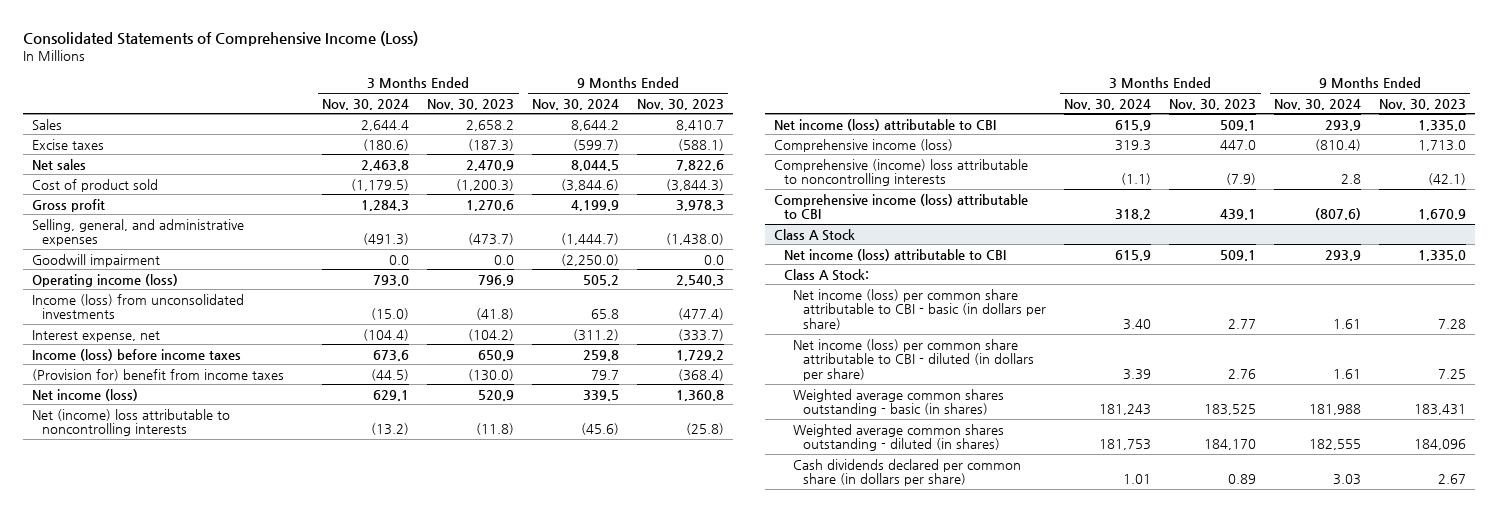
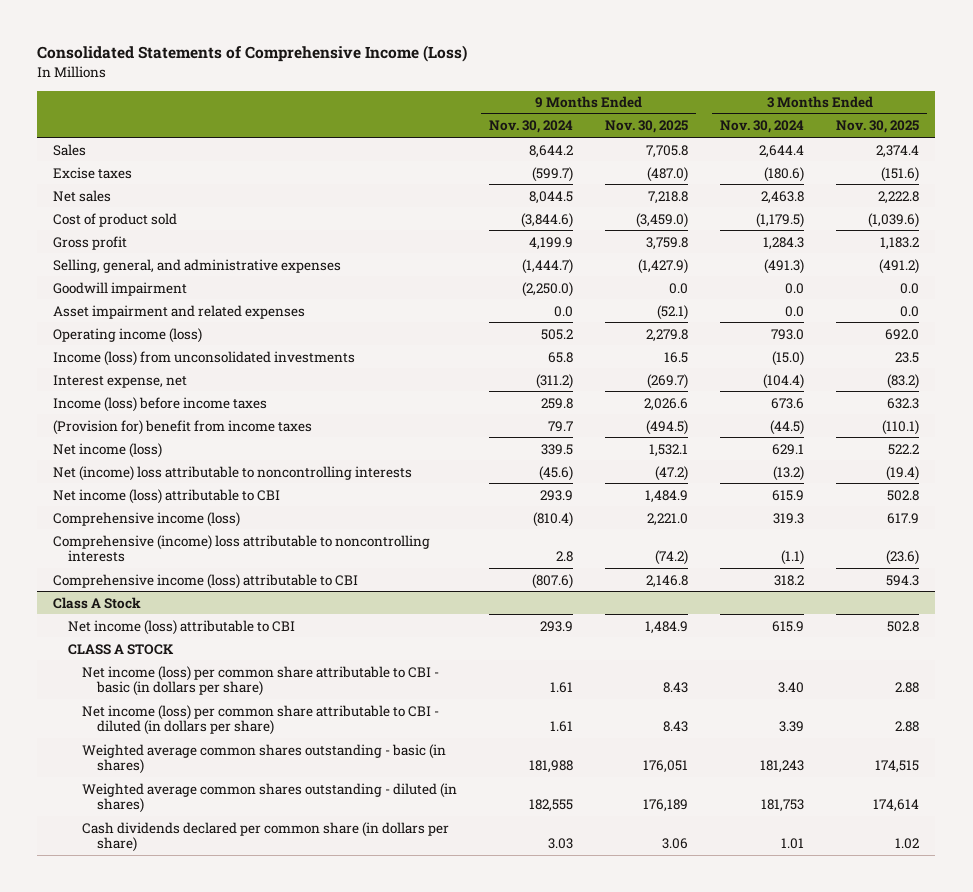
- | 3 Months Ended Nov. 30, 2024 | 3 Months Ended Nov. 30, 2023 | 9 Months Ended Nov. 30, 2024 | 9 Months Ended Nov. 30, 2023
+ | 9 Months Ended Nov. 30, 2024 | 9 Months Ended Nov. 30, 2025 | 3 Months Ended Nov. 30, 2024 | 3 Months Ended Nov. 30, 2025
+ Asset impairment and related expenses | 0.0 | (52.1) | 0.0 | 0.0
@ Class A Stock
- Class A Stock:
+ CLASS A STOCK

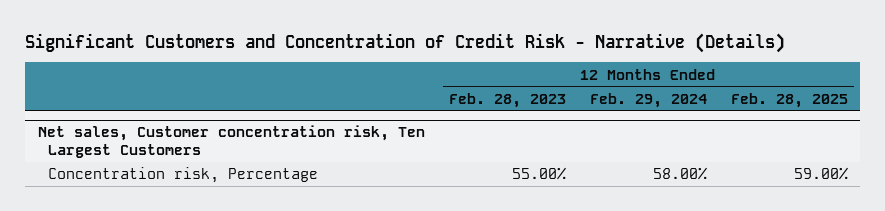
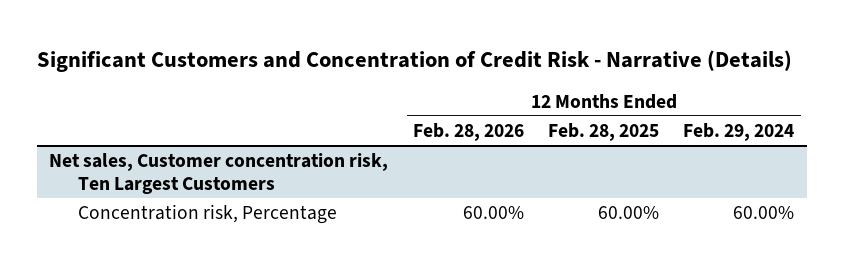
- | 12 Months Ended Feb. 28, 2023 | 12 Months Ended Feb. 29, 2024 | 12 Months Ended Feb. 28, 2025
+ | 12 Months Ended Feb. 28, 2026 | 12 Months Ended Feb. 28, 2025 | 12 Months Ended Feb. 29, 2024
@ Net sales, Customer concentration risk, Ten Largest Customers
- Concentration risk, Percentage | 55.00% | 58.00% | 59.00%
+ Concentration risk, Percentage | 60.00% | 60.00% | 60.00%

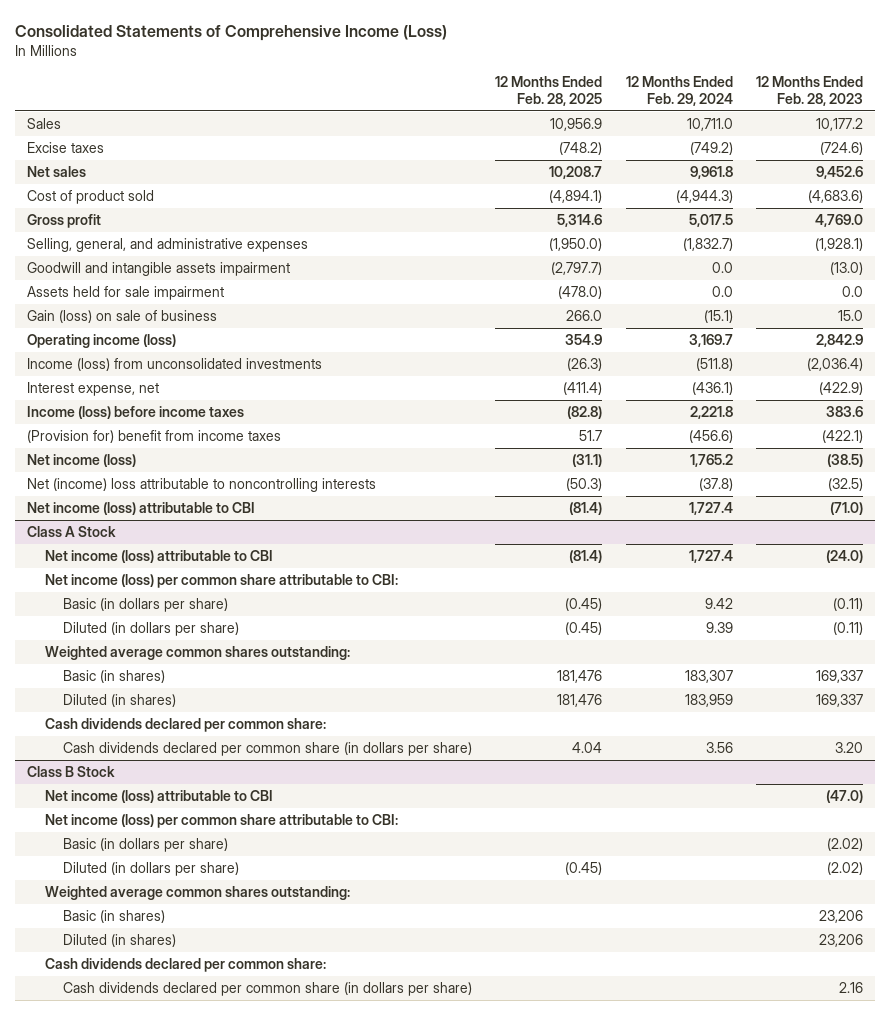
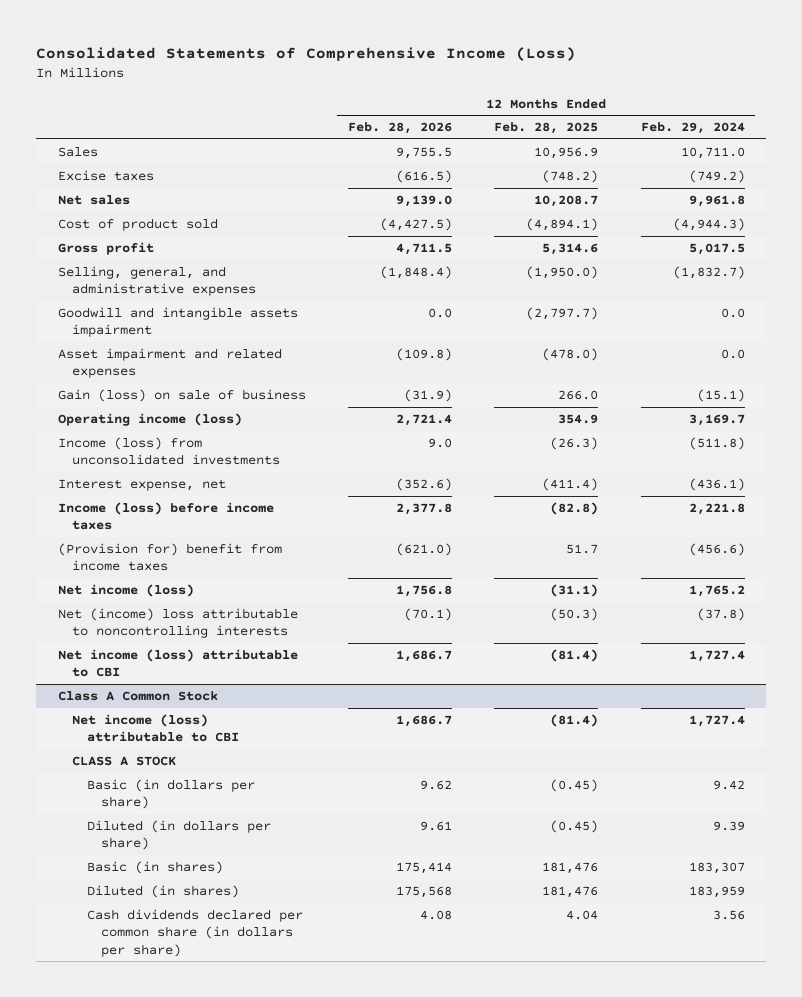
- | 12 Months Ended Feb. 28, 2025 | 12 Months Ended Feb. 29, 2024 | 12 Months Ended Feb. 28, 2023
+ | 12 Months Ended Feb. 28, 2026 | 12 Months Ended Feb. 28, 2025 | 12 Months Ended Feb. 29, 2024
- Assets held for sale impairment | (478.0) | 0.0 | 0.0
+ Asset impairment and related expenses | (109.8) | (478.0) | 0.0
- Class A Stock
+ Class A Common Stock
- Net income (loss) per common share attributable to CBI:
+ CLASS A STOCK
- Weighted average common shares outstanding:
- Cash dividends declared per common share:
- Class B Stock
- Net income (loss) attributable to CBI | | | (47.0)
- Net income (loss) per common share attributable to CBI:
- Basic (in dollars per share) | | | (2.02)
- Diluted (in dollars per share) | (0.45) | | (2.02)
- Weighted average common shares outstanding:
- Basic (in shares) | | | 23,206
- Diluted (in shares) | | | 23,206
- Cash dividends declared per common share:
- Cash dividends declared per common share (in dollars per share) | | | 2.16

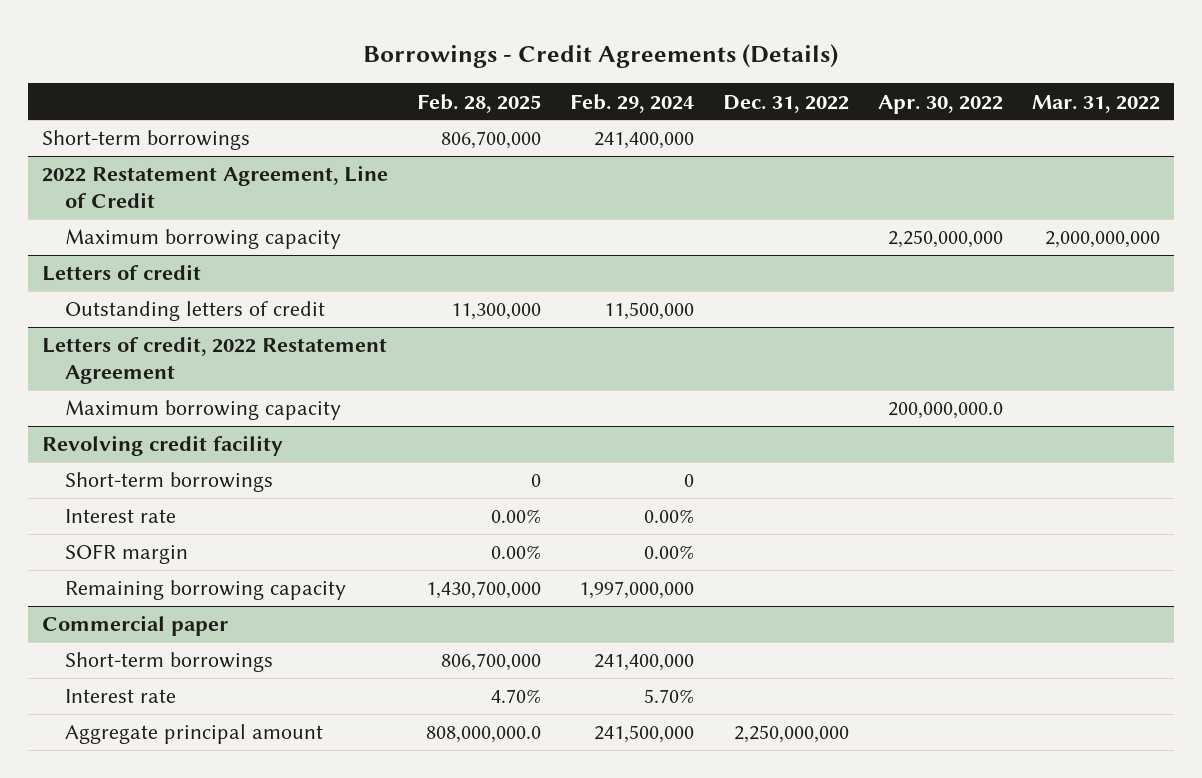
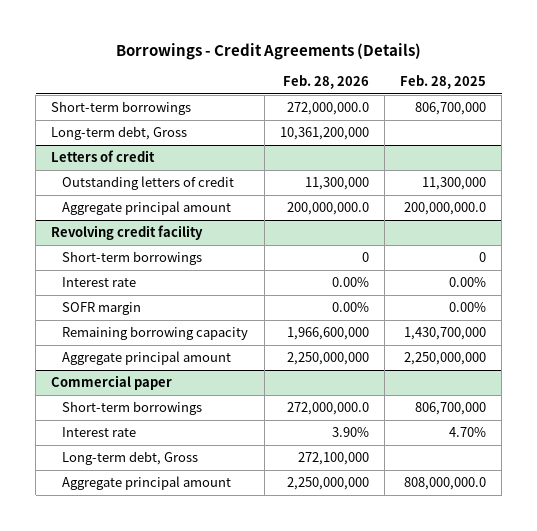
- | Feb. 28, 2025 | Feb. 29, 2024 | Dec. 31, 2022 | Apr. 30, 2022 | Mar. 31, 2022
+ | Feb. 28, 2026 | Feb. 28, 2025
- 2022 Restatement Agreement, Line of Credit
- Maximum borrowing capacity | | | | 2,250,000,000 | 2,000,000,000
+ Long-term debt, Gross | 10,361,200,000 |
- Letters of credit, 2022 Restatement Agreement
- Maximum borrowing capacity | | | | 200,000,000.0 |
@ Letters of credit
+ Aggregate principal amount | 200,000,000.0 | 200,000,000.0
@ Revolving credit facility
+ Aggregate principal amount | 2,250,000,000 | 2,250,000,000
@ Commercial paper
+ Long-term debt, Gross | 272,100,000 |

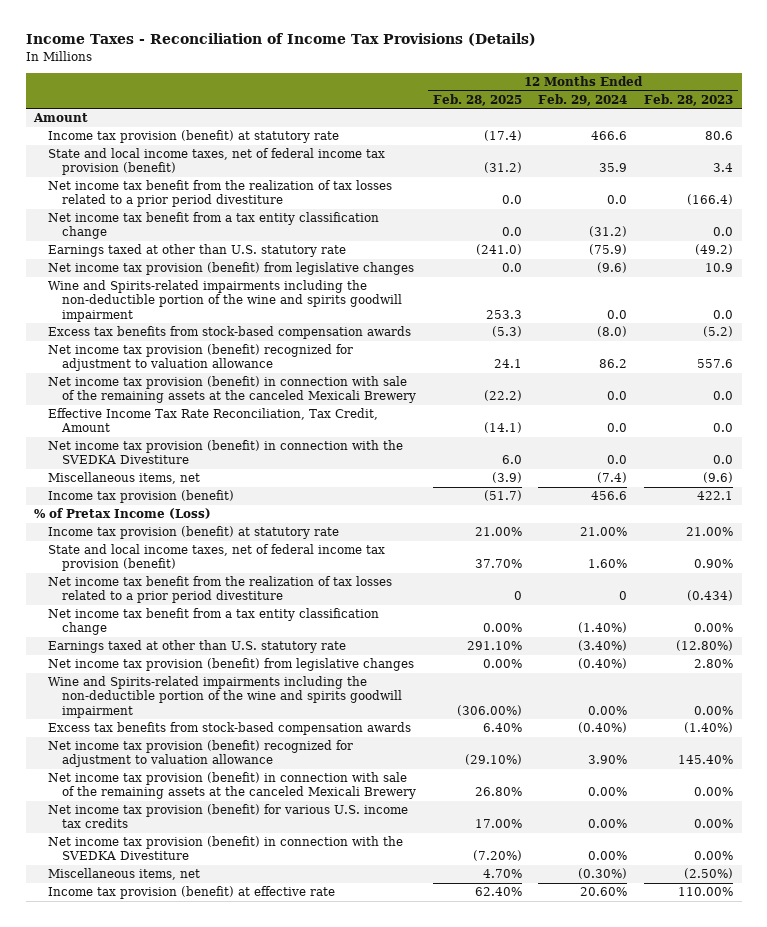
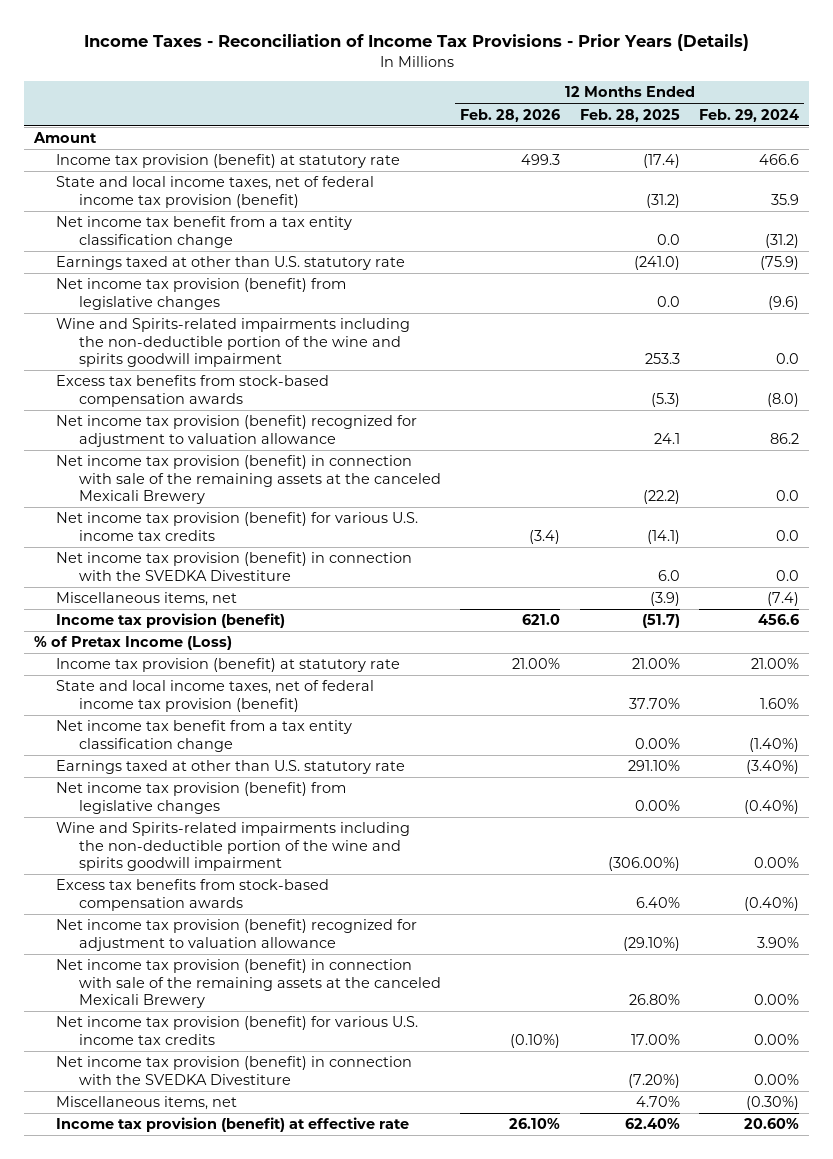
- Income Taxes - Reconciliation of Income Tax Provisions (Details)
+ Income Taxes - Reconciliation of Income Tax Provisions - Prior Years (Details)
- | 12 Months Ended Feb. 28, 2025 | 12 Months Ended Feb. 29, 2024 | 12 Months Ended Feb. 28, 2023
+ | 12 Months Ended Feb. 28, 2026 | 12 Months Ended Feb. 28, 2025 | 12 Months Ended Feb. 29, 2024
- Net income tax benefit from the realization of tax losses related to a prior period divestiture | 0.0 | 0.0 | (166.4)
- Effective Income Tax Rate Reconciliation, Tax Credit, Amount | (14.1) | 0.0 | 0.0
+ Net income tax provision (benefit) for various U.S. income tax credits | (3.4) | (14.1) | 0.0
- Net income tax benefit from the realization of tax losses related to a prior period divestiture | 0 | 0 | (0.434)

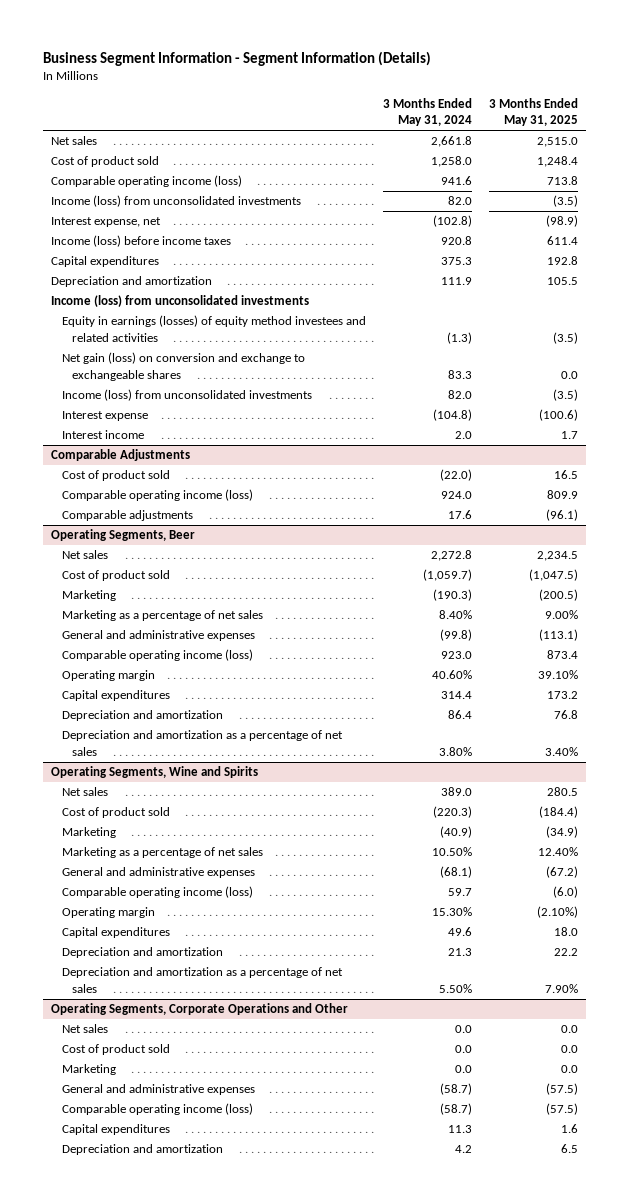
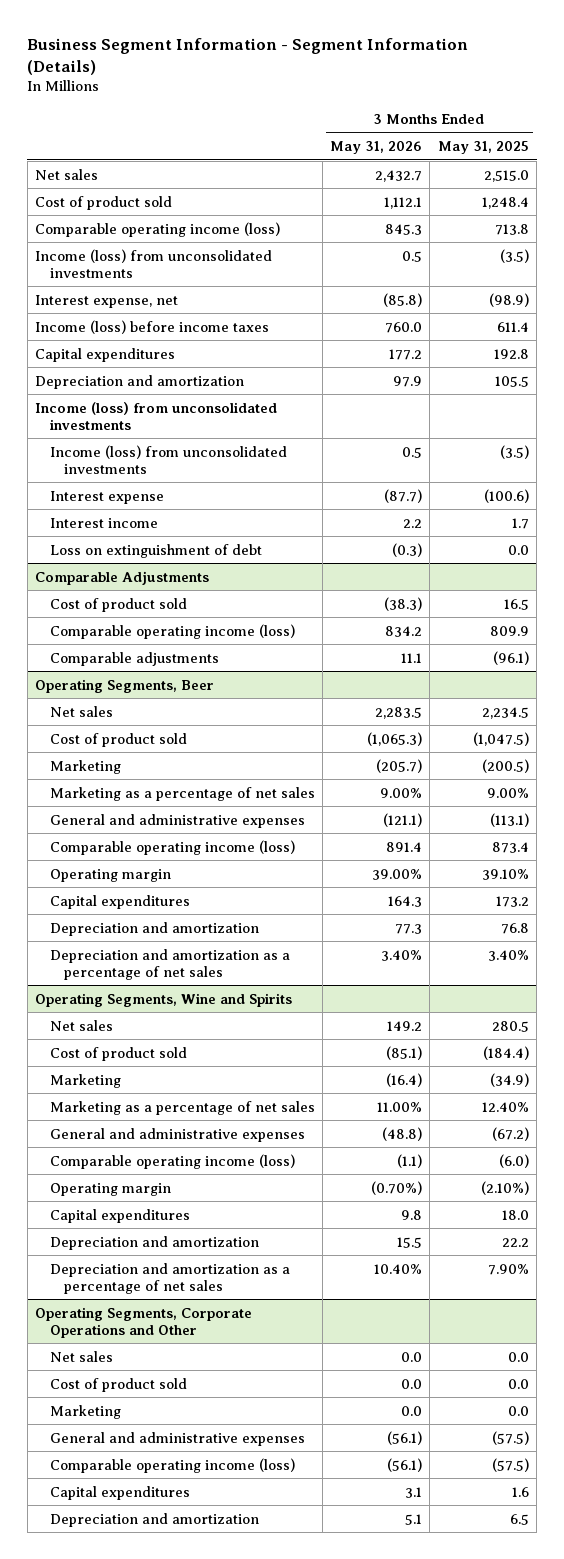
- | 3 Months Ended May 31, 2024 | 3 Months Ended May 31, 2025
+ | 3 Months Ended May 31, 2026 | 3 Months Ended May 31, 2025
- Equity in earnings (losses) of equity method investees and related activities | (1.3) | (3.5)
- Net gain (loss) on conversion and exchange to exchangeable shares | 83.3 | 0.0
+ Loss on extinguishment of debt | (0.3) | 0.0

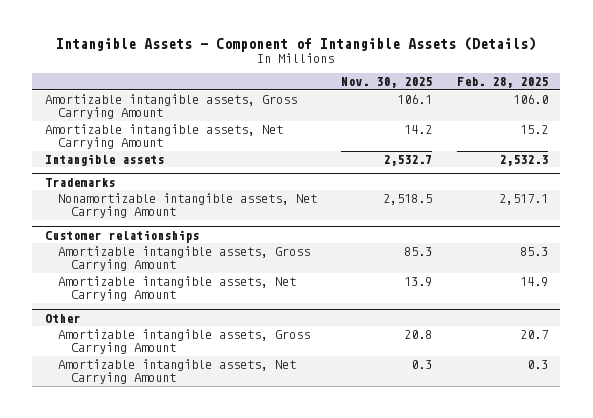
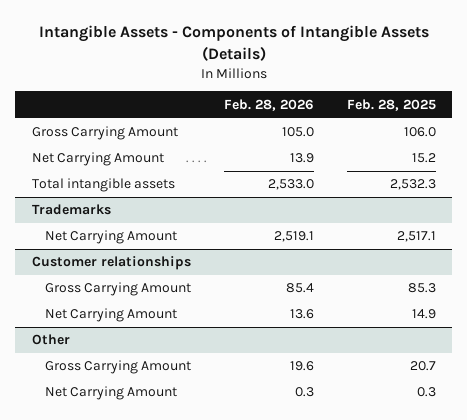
- Intangible Assets - Component of Intangible Assets (Details)
+ Intangible Assets - Components of Intangible Assets (Details)
- | Nov. 30, 2025 | Feb. 28, 2025
+ | Feb. 28, 2026 | Feb. 28, 2025
- Amortizable intangible assets, Gross Carrying Amount | 106.1 | 106.0
- Amortizable intangible assets, Net Carrying Amount | 14.2 | 15.2
- Intangible assets | 2,532.7 | 2,532.3
+ Gross Carrying Amount | 105.0 | 106.0
+ Net Carrying Amount | 13.9 | 15.2
+ Total intangible assets | 2,533.0 | 2,532.3
@ Trademarks
- Nonamortizable intangible assets, Net Carrying Amount | 2,518.5 | 2,517.1
+ Net Carrying Amount | 2,519.1 | 2,517.1
@ Customer relationships
- Amortizable intangible assets, Gross Carrying Amount | 85.3 | 85.3
- Amortizable intangible assets, Net Carrying Amount | 13.9 | 14.9
+ Gross Carrying Amount | 85.4 | 85.3
+ Net Carrying Amount | 13.6 | 14.9
@ Other
- Amortizable intangible assets, Gross Carrying Amount | 20.8 | 20.7
- Amortizable intangible assets, Net Carrying Amount | 0.3 | 0.3
+ Gross Carrying Amount | 19.6 | 20.7
+ Net Carrying Amount | 0.3 | 0.3

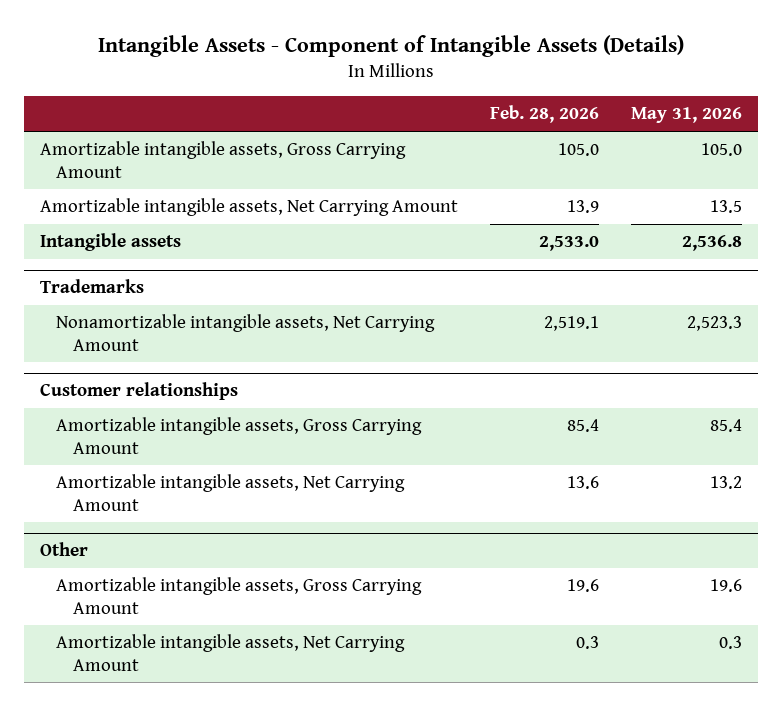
- Intangible Assets - Components of Intangible Assets (Details)
+ Intangible Assets - Component of Intangible Assets (Details)
- | Feb. 28, 2026 | Feb. 28, 2025
+ | Feb. 28, 2026 | May 31, 2026
- Gross Carrying Amount | 105.0 | 106.0
- Net Carrying Amount | 13.9 | 15.2
- Total intangible assets | 2,533.0 | 2,532.3
+ Amortizable intangible assets, Gross Carrying Amount | 105.0 | 105.0
+ Amortizable intangible assets, Net Carrying Amount | 13.9 | 13.5
+ Intangible assets | 2,533.0 | 2,536.8
@ Trademarks
- Net Carrying Amount | 2,519.1 | 2,517.1
+ Nonamortizable intangible assets, Net Carrying Amount | 2,519.1 | 2,523.3
@ Customer relationships
- Gross Carrying Amount | 85.4 | 85.3
- Net Carrying Amount | 13.6 | 14.9
+ Amortizable intangible assets, Gross Carrying Amount | 85.4 | 85.4
+ Amortizable intangible assets, Net Carrying Amount | 13.6 | 13.2
@ Other
- Gross Carrying Amount | 19.6 | 20.7
- Net Carrying Amount | 0.3 | 0.3
+ Amortizable intangible assets, Gross Carrying Amount | 19.6 | 19.6
+ Amortizable intangible assets, Net Carrying Amount | 0.3 | 0.3

